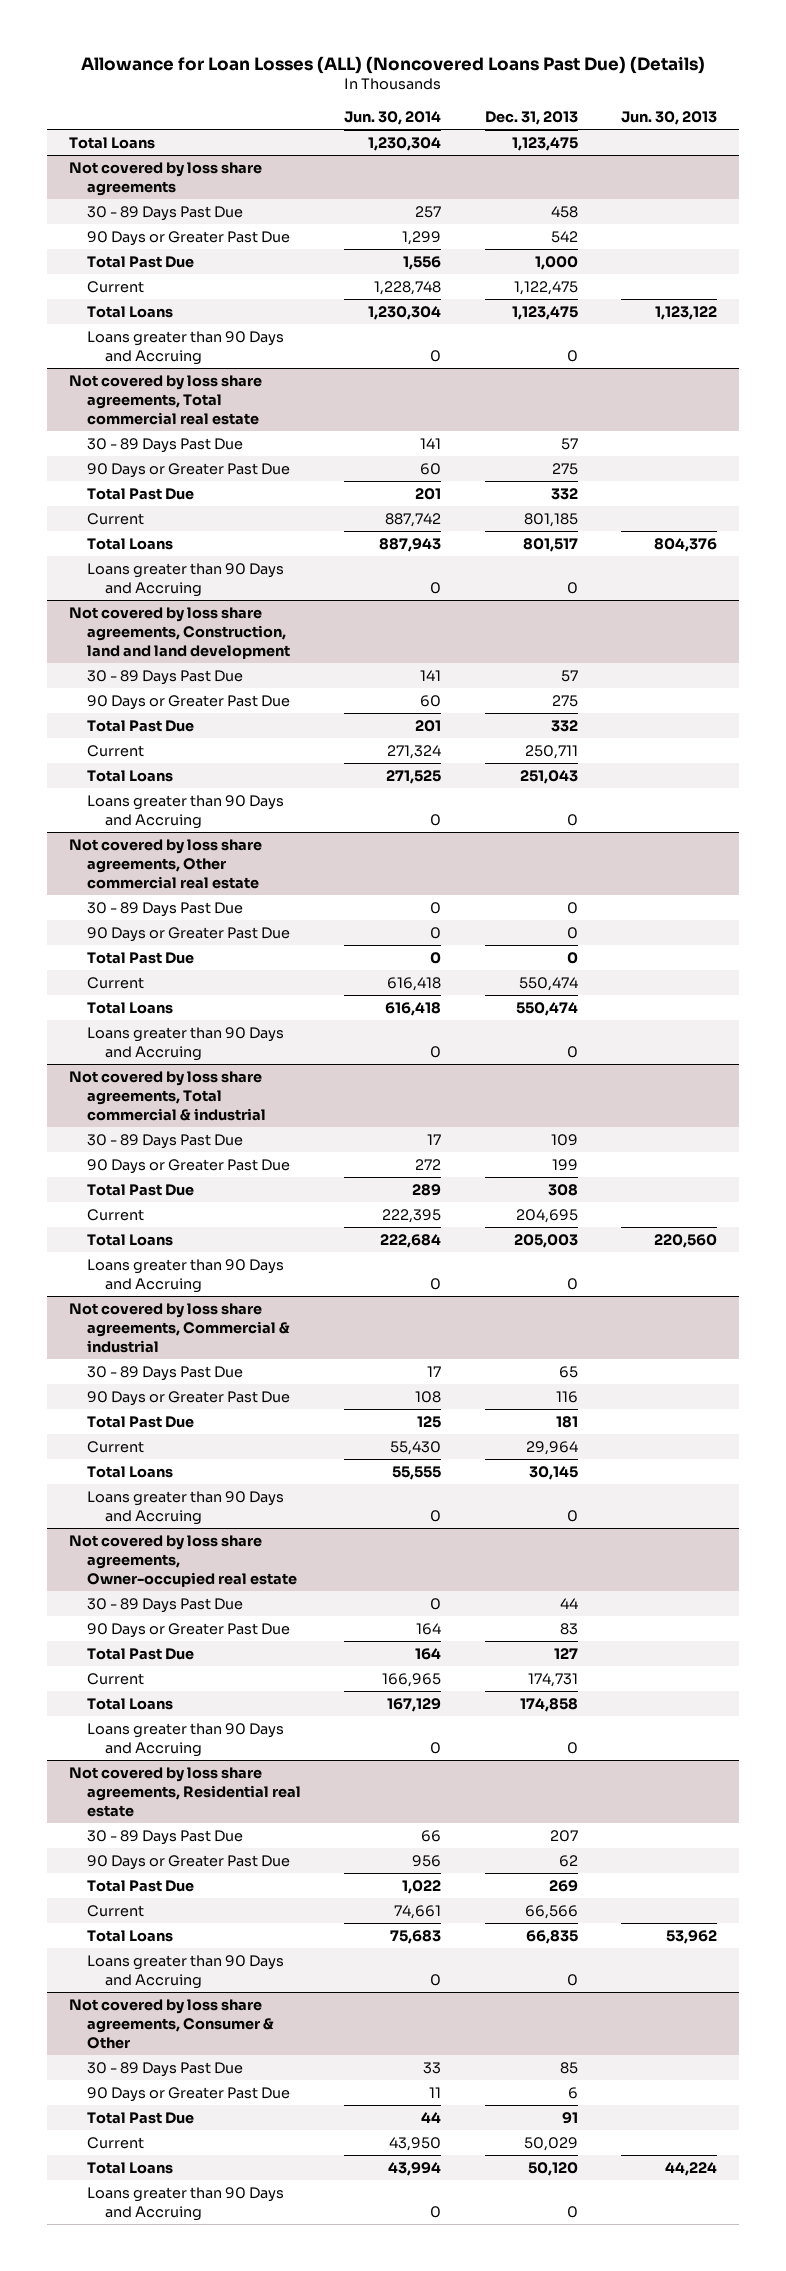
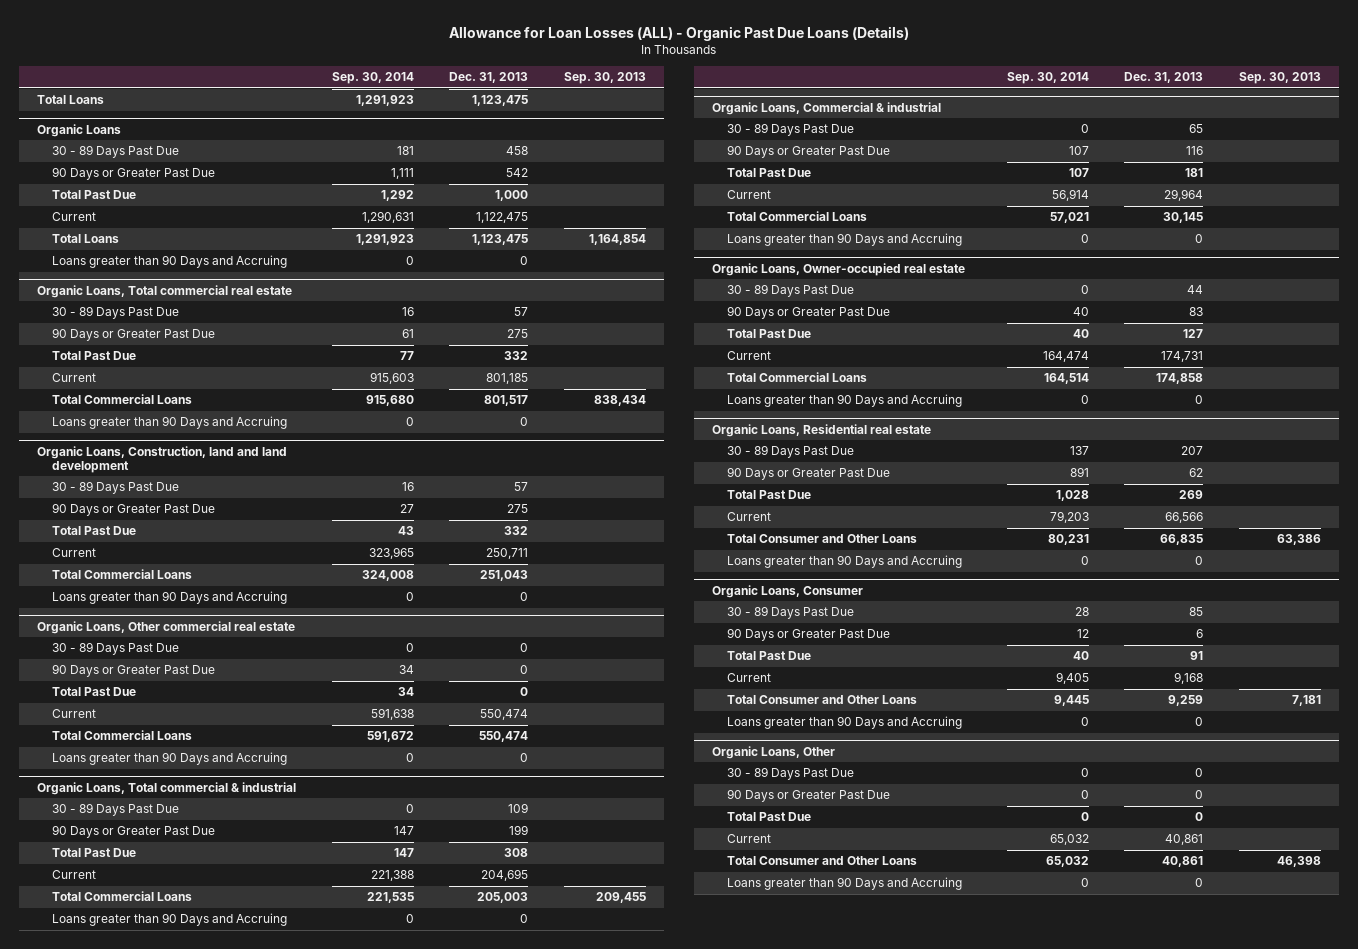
- Allowance for Loan Losses (ALL) (Noncovered Loans Past Due) (Details)
+ Allowance for Loan Losses (ALL) - Organic Past Due Loans (Details)
- | Jun. 30, 2014 | Dec. 31, 2013 | Jun. 30, 2013
+ | Sep. 30, 2014 | Dec. 31, 2013 | Sep. 30, 2013
- Not covered by loss share agreements
+ Organic Loans
- Not covered by loss share agreements, Total commercial real estate
+ Organic Loans, Total commercial real estate
- Total Loans | 887,943 | 801,517 | 804,376
+ Total Commercial Loans | 915,680 | 801,517 | 838,434
- Not covered by loss share agreements, Construction, land and land development
+ Organic Loans, Construction, land and land development
- Total Loans | 271,525 | 251,043 |
+ Total Commercial Loans | 324,008 | 251,043 |
- Not covered by loss share agreements, Other commercial real estate
+ Organic Loans, Other commercial real estate
- Total Loans | 616,418 | 550,474 |
+ Total Commercial Loans | 591,672 | 550,474 |
- Not covered by loss share agreements, Total commercial & industrial
+ Organic Loans, Total commercial & industrial
- Total Loans | 222,684 | 205,003 | 220,560
+ Total Commercial Loans | 221,535 | 205,003 | 209,455
- Not covered by loss share agreements, Commercial & industrial
+ Organic Loans, Commercial & industrial
- Total Loans | 55,555 | 30,145 |
+ Total Commercial Loans | 57,021 | 30,145 |
- Not covered by loss share agreements, Owner-occupied real estate
+ Organic Loans, Owner-occupied real estate
- Total Loans | 167,129 | 174,858 |
+ Total Commercial Loans | 164,514 | 174,858 |
- Not covered by loss share agreements, Residential real estate
+ Organic Loans, Residential real estate
- Total Loans | 75,683 | 66,835 | 53,962
+ Total Consumer and Other Loans | 80,231 | 66,835 | 63,386
- Not covered by loss share agreements, Consumer & Other
+ Organic Loans, Consumer
- Current | 43,950 | 50,029 |
- Total Loans | 43,994 | 50,120 | 44,224
+ Current | 9,405 | 9,168 |
+ Total Consumer and Other Loans | 9,445 | 9,259 | 7,181
+ Organic Loans, Other
+ 30 - 89 Days Past Due | 0 | 0 |
+ 90 Days or Greater Past Due | 0 | 0 |
+ Total Past Due | 0 | 0 |
+ Current | 65,032 | 40,861 |
+ Total Consumer and Other Loans | 65,032 | 40,861 | 46,398
+ Loans greater than 90 Days and Accruing | 0 | 0 |

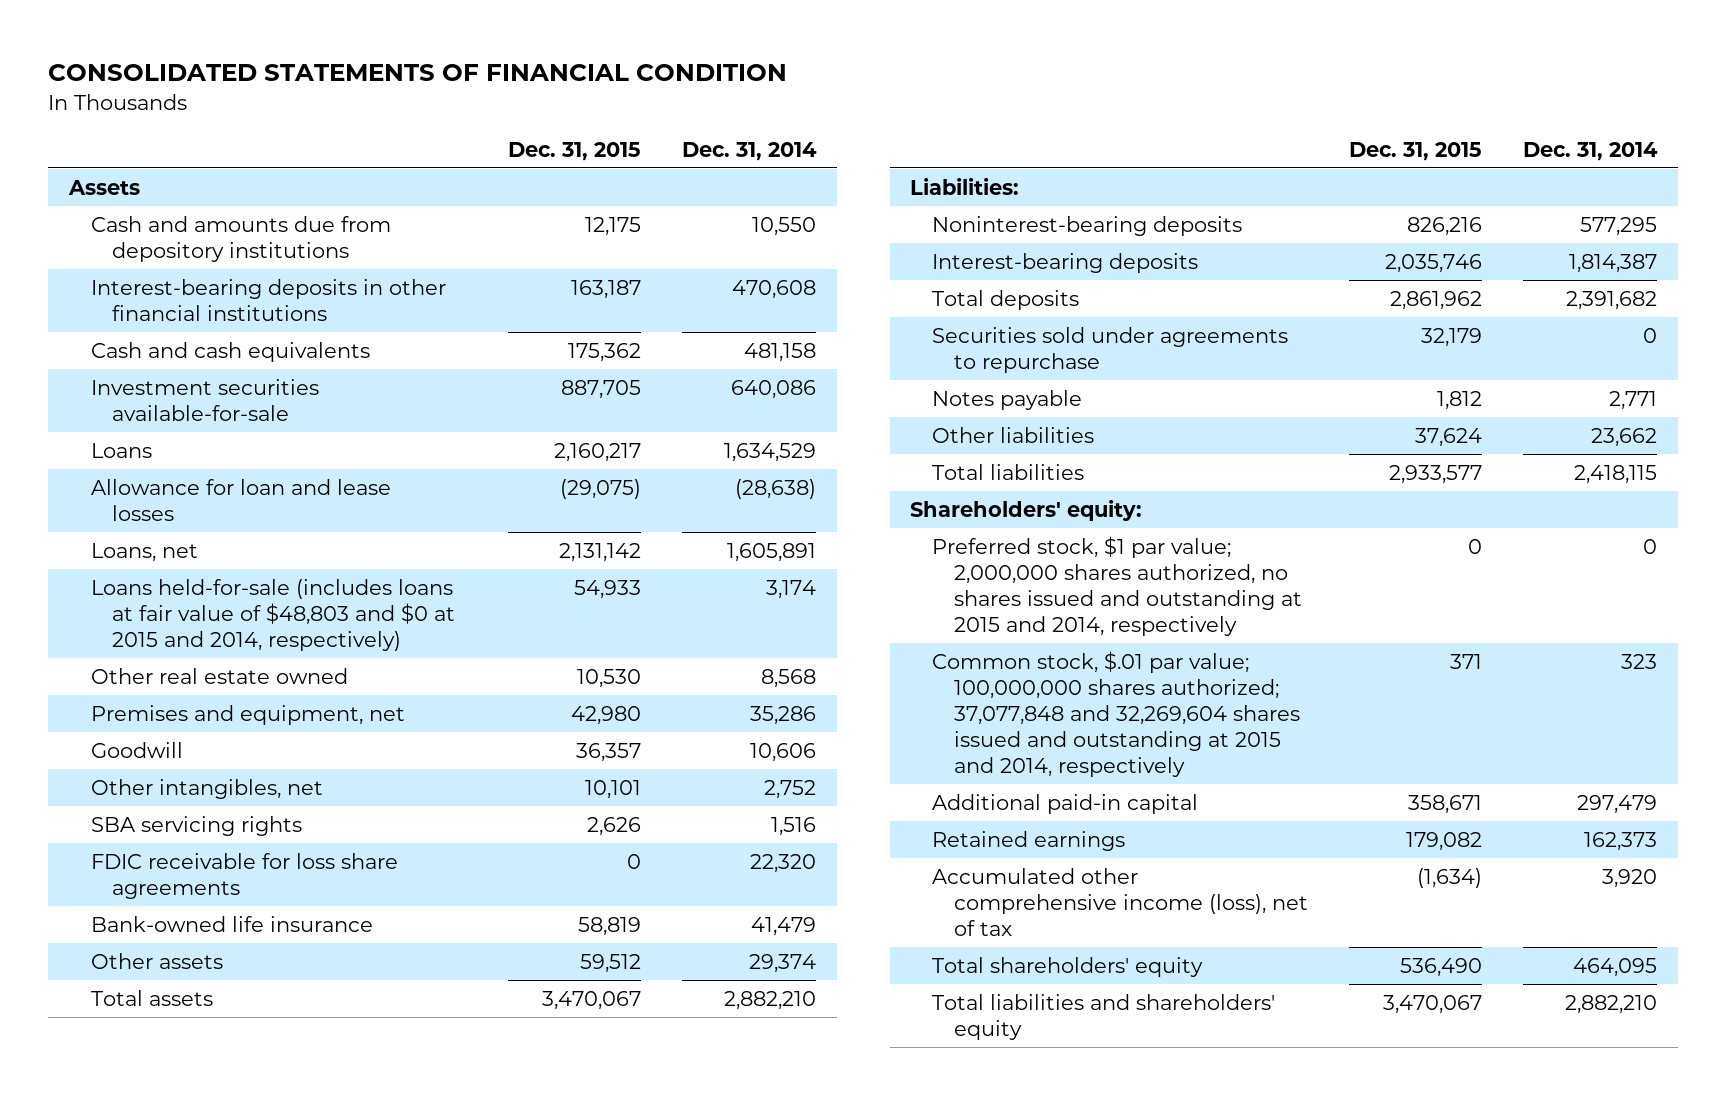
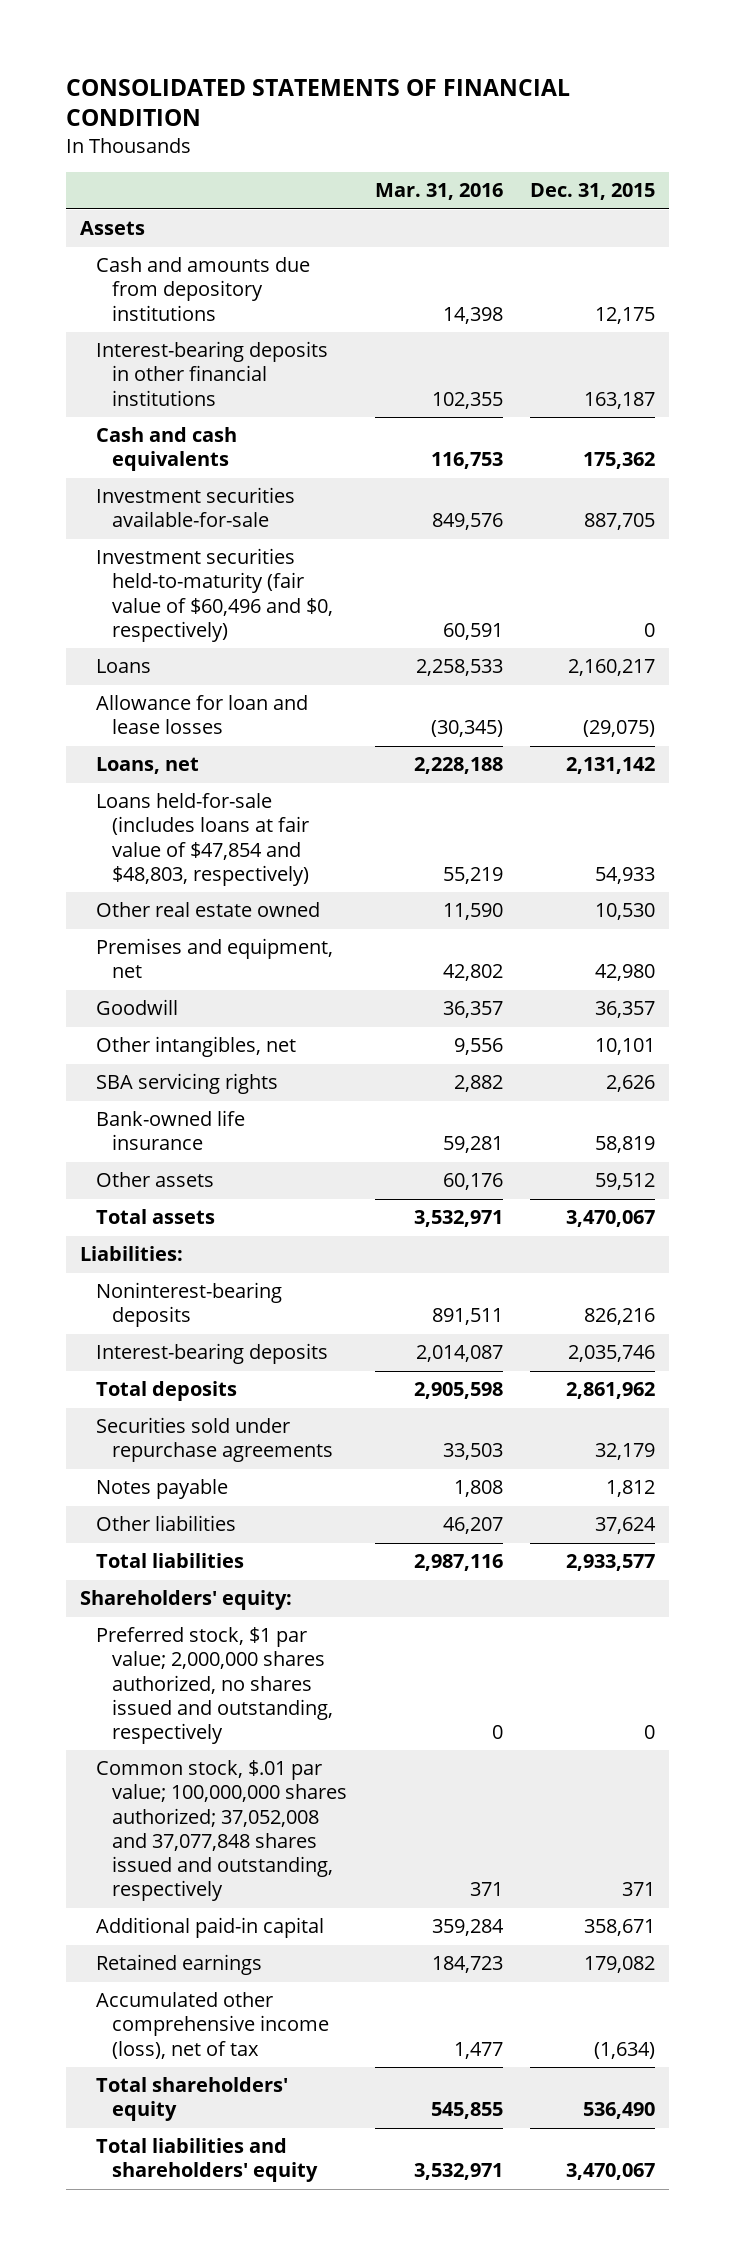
- | Dec. 31, 2015 | Dec. 31, 2014
+ | Mar. 31, 2016 | Dec. 31, 2015
+ Investment securities held-to-maturity (fair value of $60,496 and $0, respectively) | 60,591 | 0
- Loans held-for-sale (includes loans at fair value of $48,803 and $0 at 2015 and 2014, respectively) | 54,933 | 3,174
+ Loans held-for-sale (includes loans at fair value of $47,854 and $48,803, respectively) | 55,219 | 54,933
- FDIC receivable for loss share agreements | 0 | 22,320
- Securities sold under agreements to repurchase | 32,179 | 0
+ Securities sold under repurchase agreements | 33,503 | 32,179
- Preferred stock, $1 par value; 2,000,000 shares authorized, no shares issued and outstanding at 2015 and 2014, respectively | 0 | 0
- Common stock, $.01 par value; 100,000,000 shares authorized; 37,077,848 and 32,269,604 shares issued and outstanding at 2015 and 2014, respectively | 371 | 323
+ Preferred stock, $1 par value; 2,000,000 shares authorized, no shares issued and outstanding, respectively | 0 | 0
+ Common stock, $.01 par value; 100,000,000 shares authorized; 37,052,008 and 37,077,848 shares issued and outstanding, respectively | 371 | 371

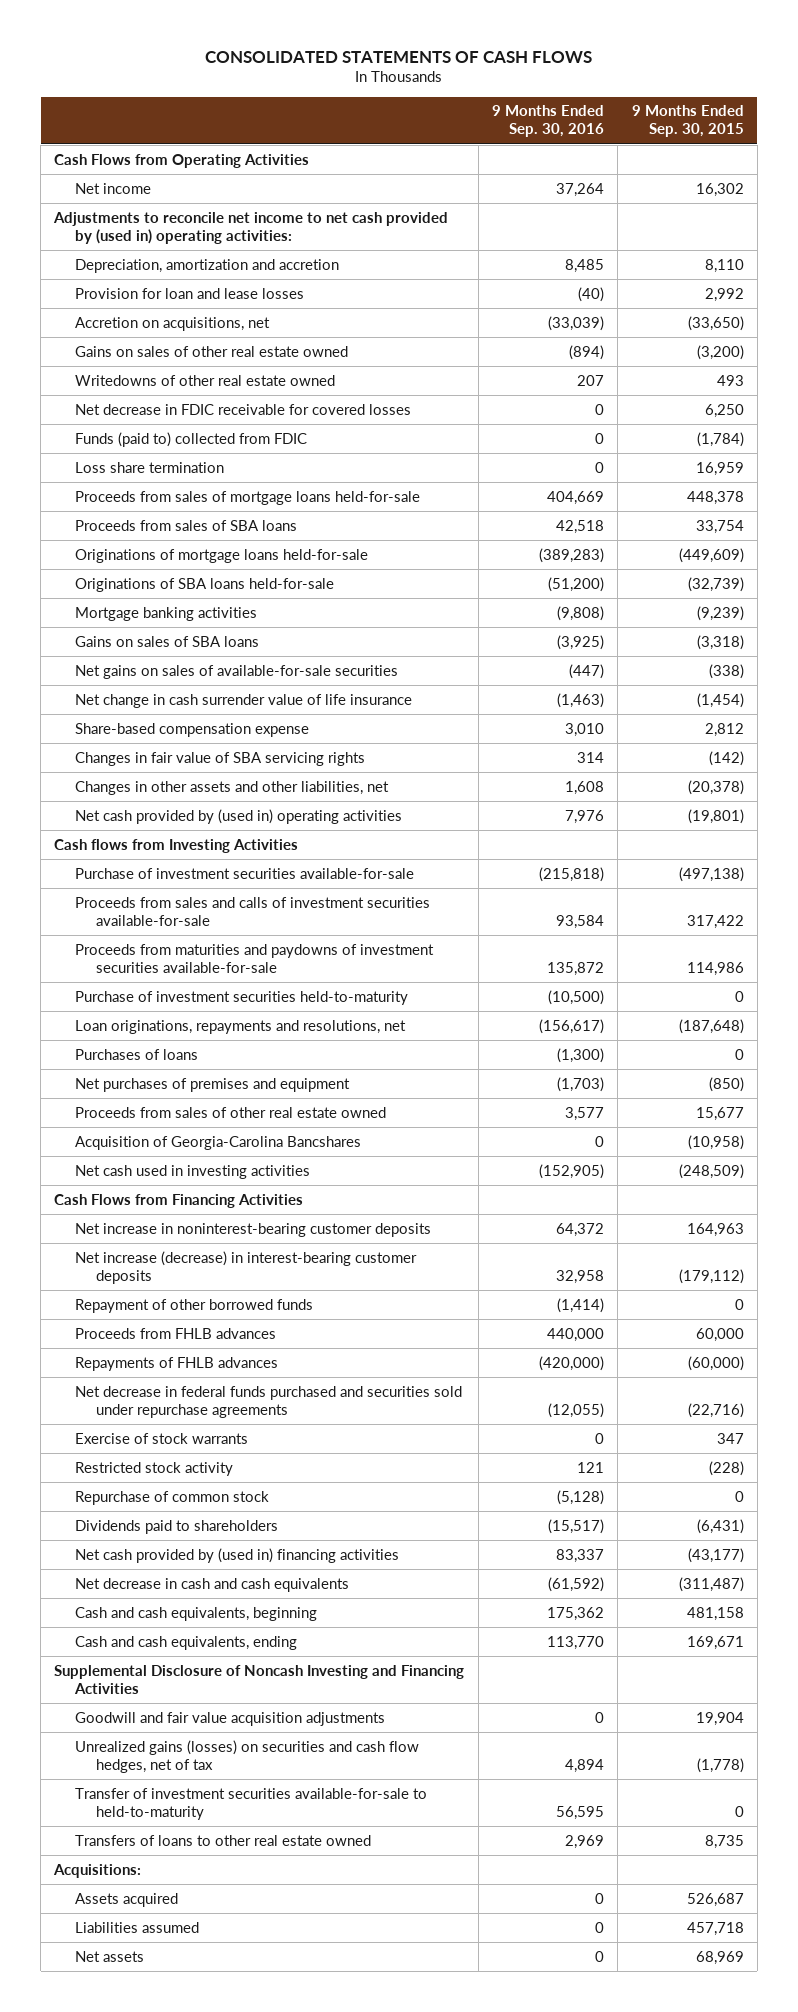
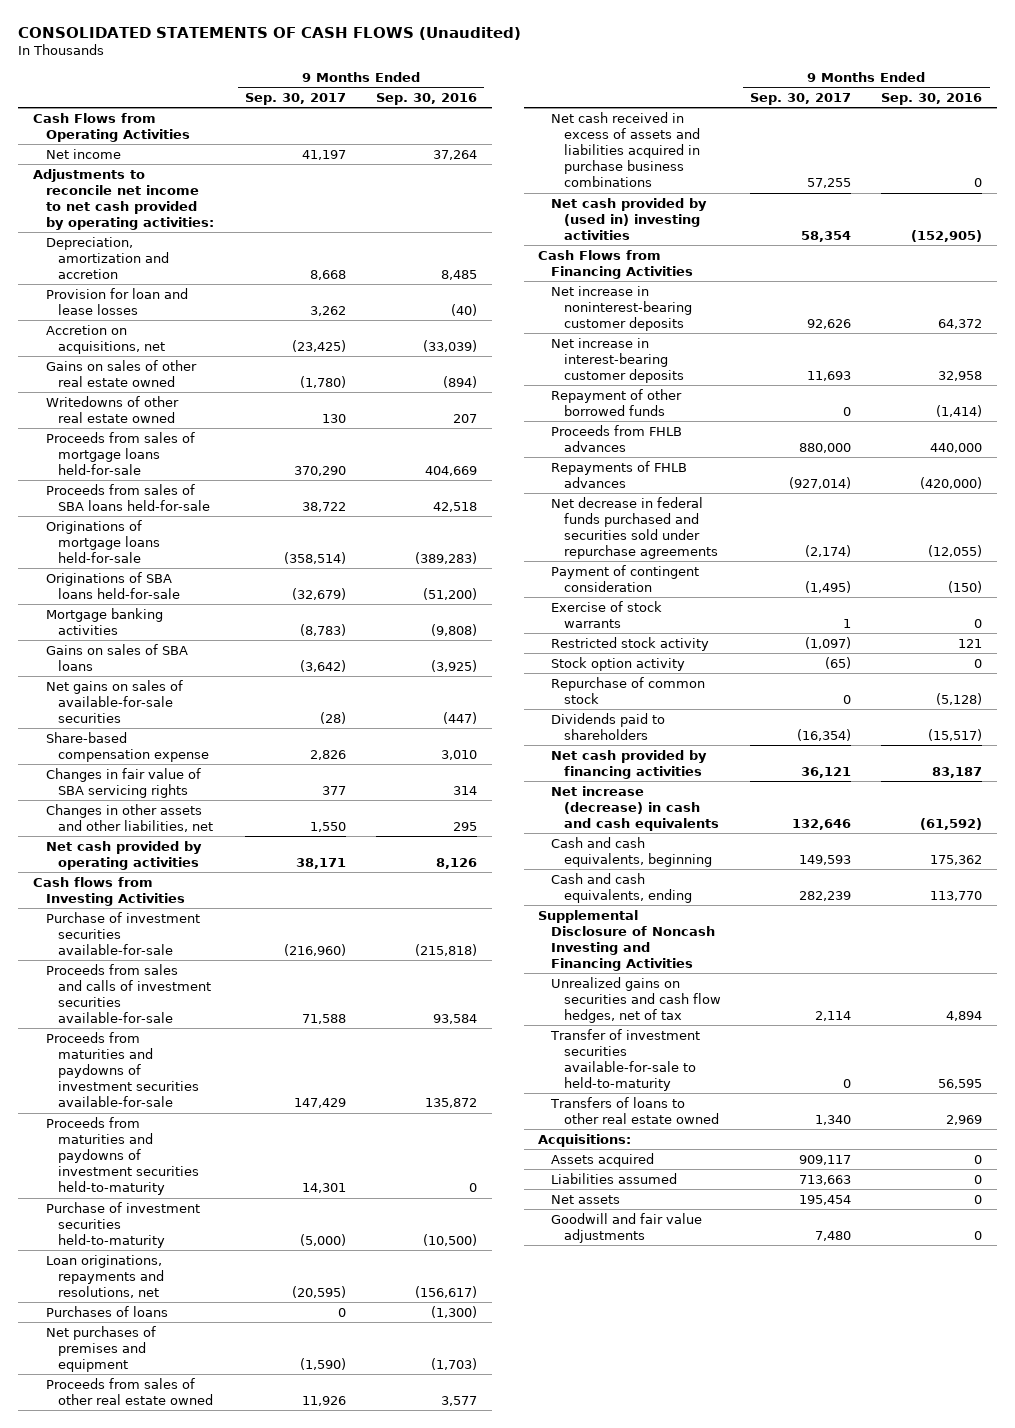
- CONSOLIDATED STATEMENTS OF CASH FLOWS
+ CONSOLIDATED STATEMENTS OF CASH FLOWS (Unaudited)
- | 9 Months Ended Sep. 30, 2016 | 9 Months Ended Sep. 30, 2015
+ | 9 Months Ended Sep. 30, 2017 | 9 Months Ended Sep. 30, 2016
- Adjustments to reconcile net income to net cash provided by (used in) operating activities:
+ Adjustments to reconcile net income to net cash provided by operating activities:
- Net decrease in FDIC receivable for covered losses | 0 | 6,250
- Funds (paid to) collected from FDIC | 0 | (1,784)
- Loss share termination | 0 | 16,959
- Proceeds from sales of SBA loans | 42,518 | 33,754
+ Proceeds from sales of SBA loans held-for-sale | 38,722 | 42,518
- Net change in cash surrender value of life insurance | (1,463) | (1,454)
- Changes in other assets and other liabilities, net | 1,608 | (20,378)
- Net cash provided by (used in) operating activities | 7,976 | (19,801)
+ Changes in other assets and other liabilities, net | 1,550 | 295
+ Net cash provided by operating activities | 38,171 | 8,126
+ Proceeds from maturities and paydowns of investment securities held-to-maturity | 14,301 | 0
- Acquisition of Georgia-Carolina Bancshares | 0 | (10,958)
- Net cash used in investing activities | (152,905) | (248,509)
+ Net cash received in excess of assets and liabilities acquired in purchase business combinations | 57,255 | 0
+ Net cash provided by (used in) investing activities | 58,354 | (152,905)
- Net increase (decrease) in interest-bearing customer deposits | 32,958 | (179,112)
+ Net increase in interest-bearing customer deposits | 11,693 | 32,958
+ Payment of contingent consideration | (1,495) | (150)
+ Stock option activity | (65) | 0
- Net cash provided by (used in) financing activities | 83,337 | (43,177)
- Net decrease in cash and cash equivalents | (61,592) | (311,487)
+ Net cash provided by financing activities | 36,121 | 83,187
+ Net increase (decrease) in cash and cash equivalents | 132,646 | (61,592)
- Goodwill and fair value acquisition adjustments | 0 | 19,904
- Unrealized gains (losses) on securities and cash flow hedges, net of tax | 4,894 | (1,778)
+ Unrealized gains on securities and cash flow hedges, net of tax | 2,114 | 4,894
+ Goodwill and fair value adjustments | 7,480 | 0

